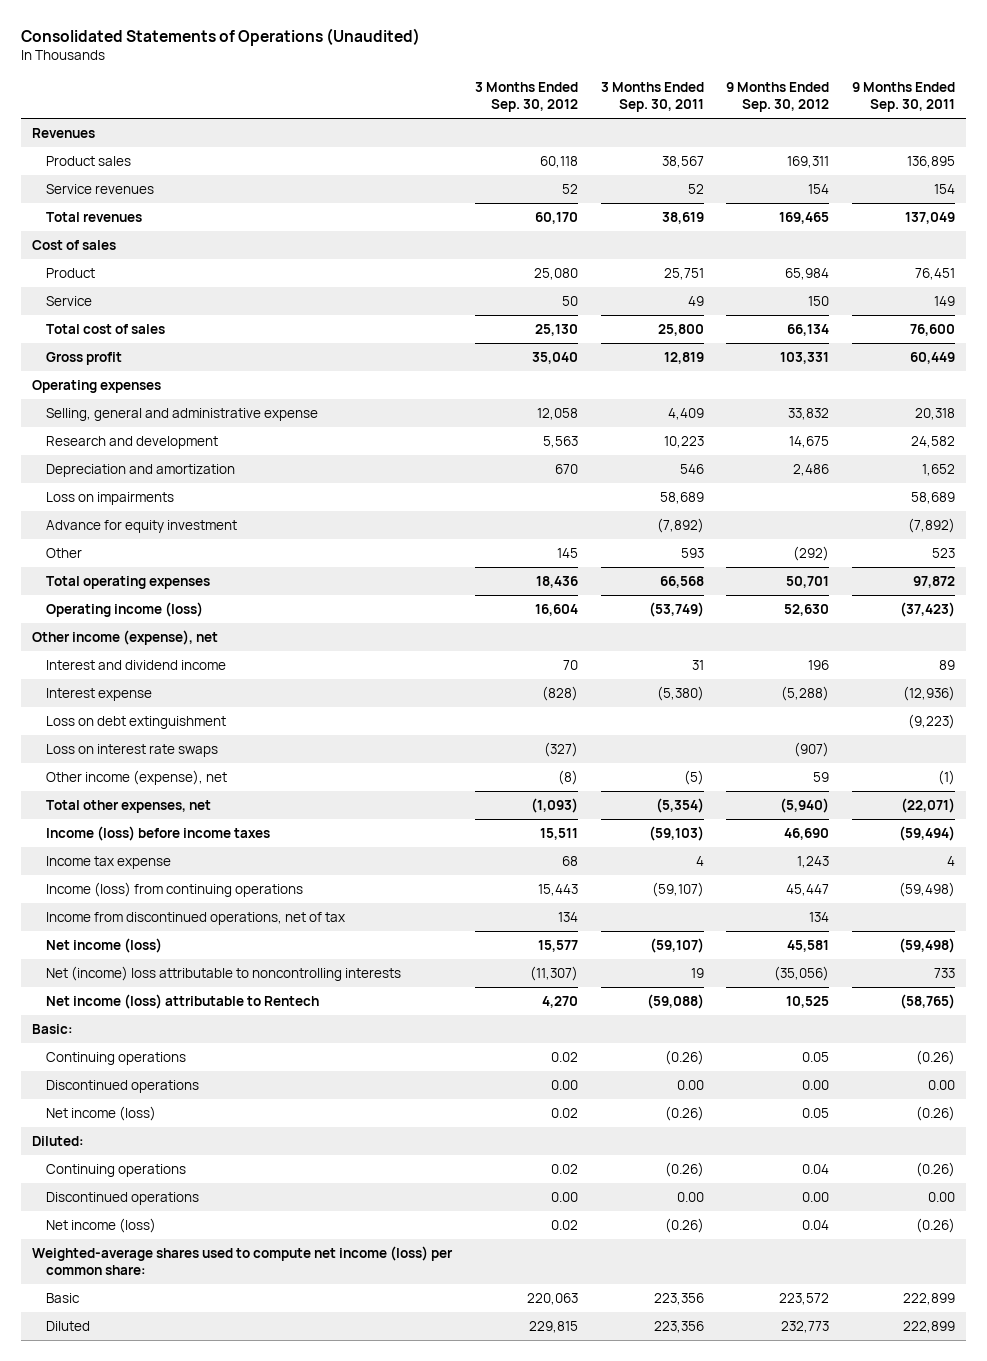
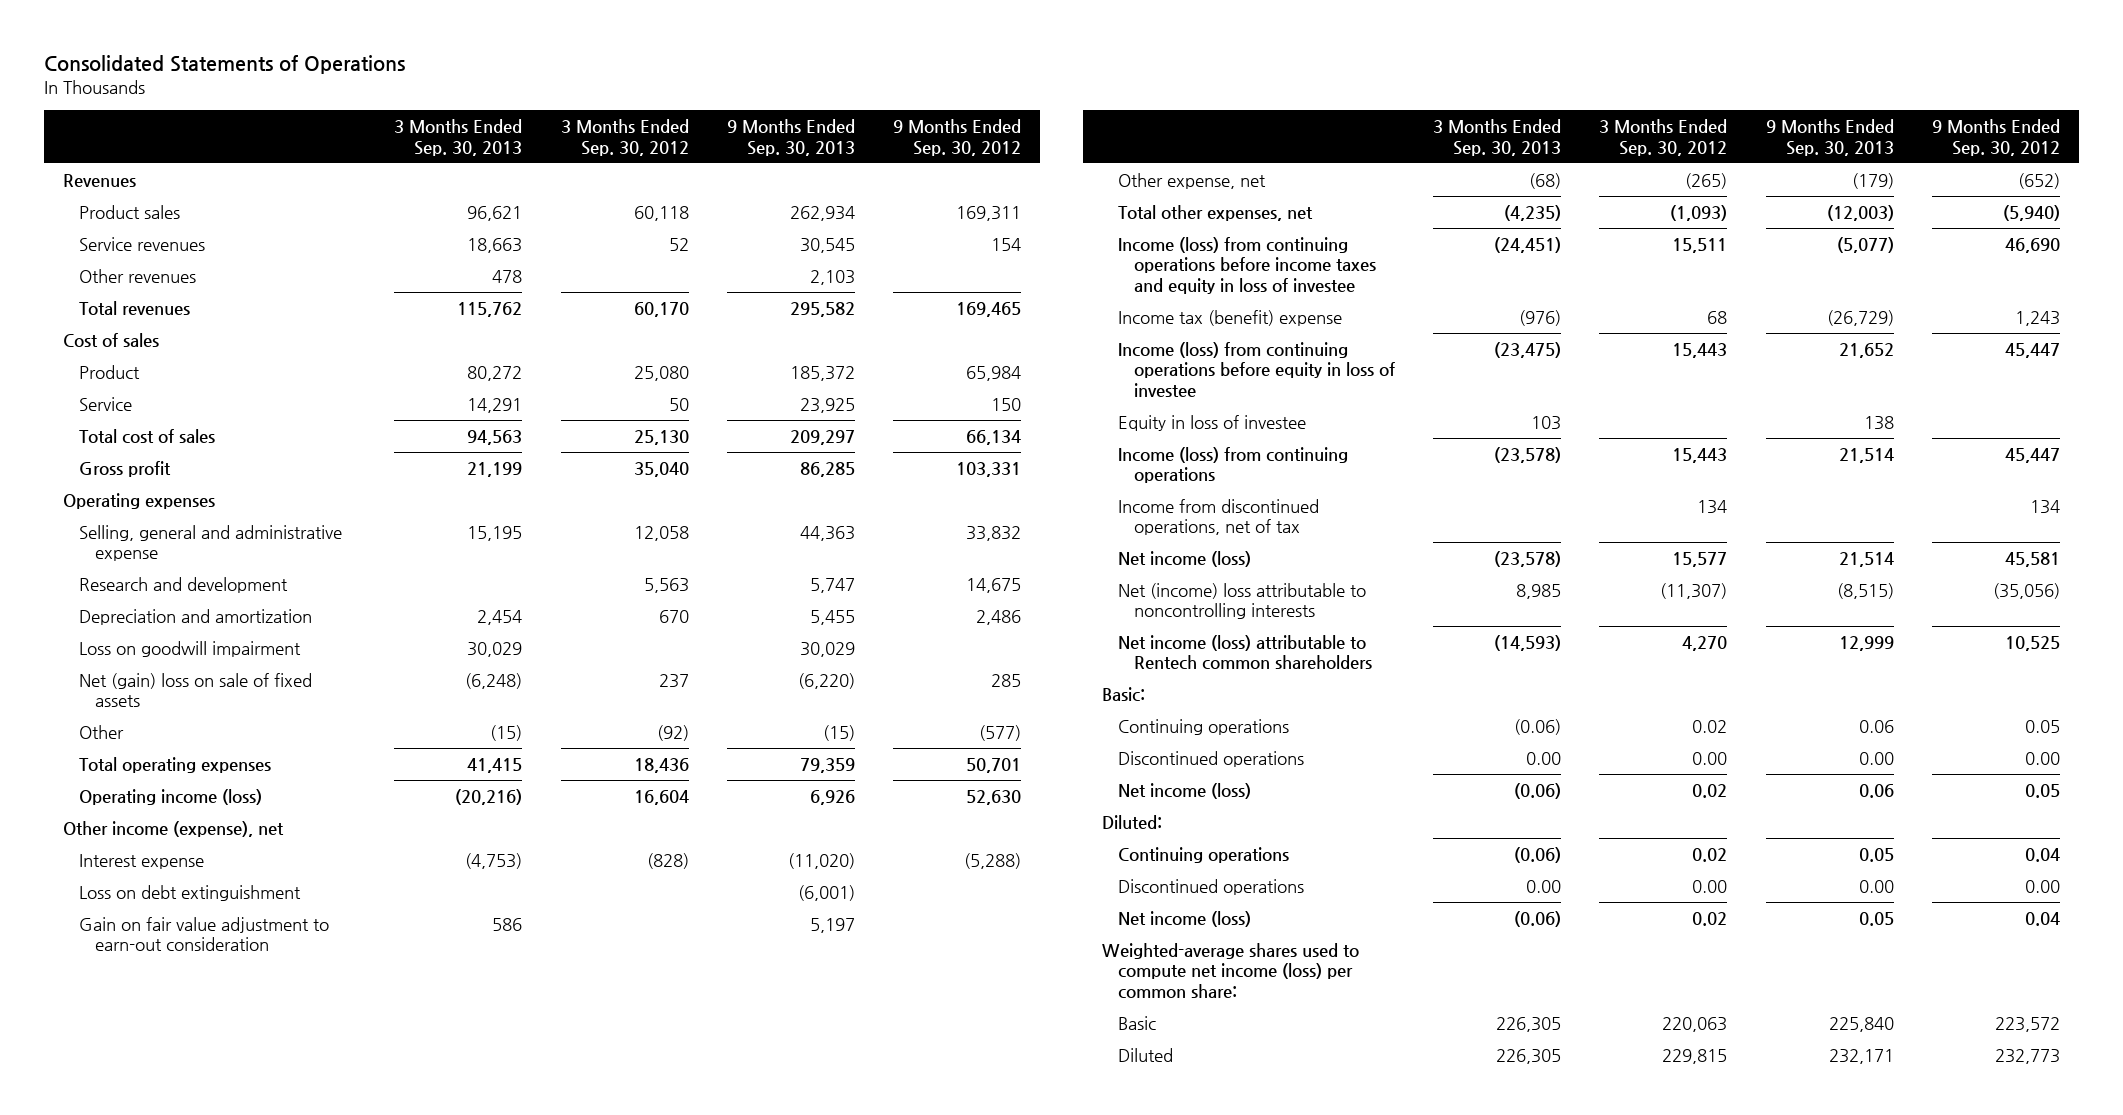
- Consolidated Statements of Operations (Unaudited)
+ Consolidated Statements of Operations
- | 3 Months Ended Sep. 30, 2012 | 3 Months Ended Sep. 30, 2011 | 9 Months Ended Sep. 30, 2012 | 9 Months Ended Sep. 30, 2011
+ | 3 Months Ended Sep. 30, 2013 | 3 Months Ended Sep. 30, 2012 | 9 Months Ended Sep. 30, 2013 | 9 Months Ended Sep. 30, 2012
+ Other revenues | 478 | | 2,103 |
- Loss on impairments | | 58,689 | | 58,689
- Advance for equity investment | | (7,892) | | (7,892)
- Other | 145 | 593 | (292) | 523
+ Loss on goodwill impairment | 30,029 | | 30,029 |
+ Net (gain) loss on sale of fixed assets | (6,248) | 237 | (6,220) | 285
+ Other | (15) | (92) | (15) | (577)
- Interest and dividend income | 70 | 31 | 196 | 89
- Loss on interest rate swaps | (327) | | (907) |
- Other income (expense), net | (8) | (5) | 59 | (1)
+ Gain on fair value adjustment to earn-out consideration | 586 | | 5,197 |
+ Other expense, net | (68) | (265) | (179) | (652)
- Income (loss) before income taxes | 15,511 | (59,103) | 46,690 | (59,494)
- Income tax expense | 68 | 4 | 1,243 | 4
+ Income (loss) from continuing operations before income taxes and equity in loss of investee | (24,451) | 15,511 | (5,077) | 46,690
+ Income tax (benefit) expense | (976) | 68 | (26,729) | 1,243
+ Income (loss) from continuing operations before equity in loss of investee | (23,475) | 15,443 | 21,652 | 45,447
+ Equity in loss of investee | 103 | | 138 |
- Net income (loss) attributable to Rentech | 4,270 | (59,088) | 10,525 | (58,765)
+ Net income (loss) attributable to Rentech common shareholders | (14,593) | 4,270 | 12,999 | 10,525

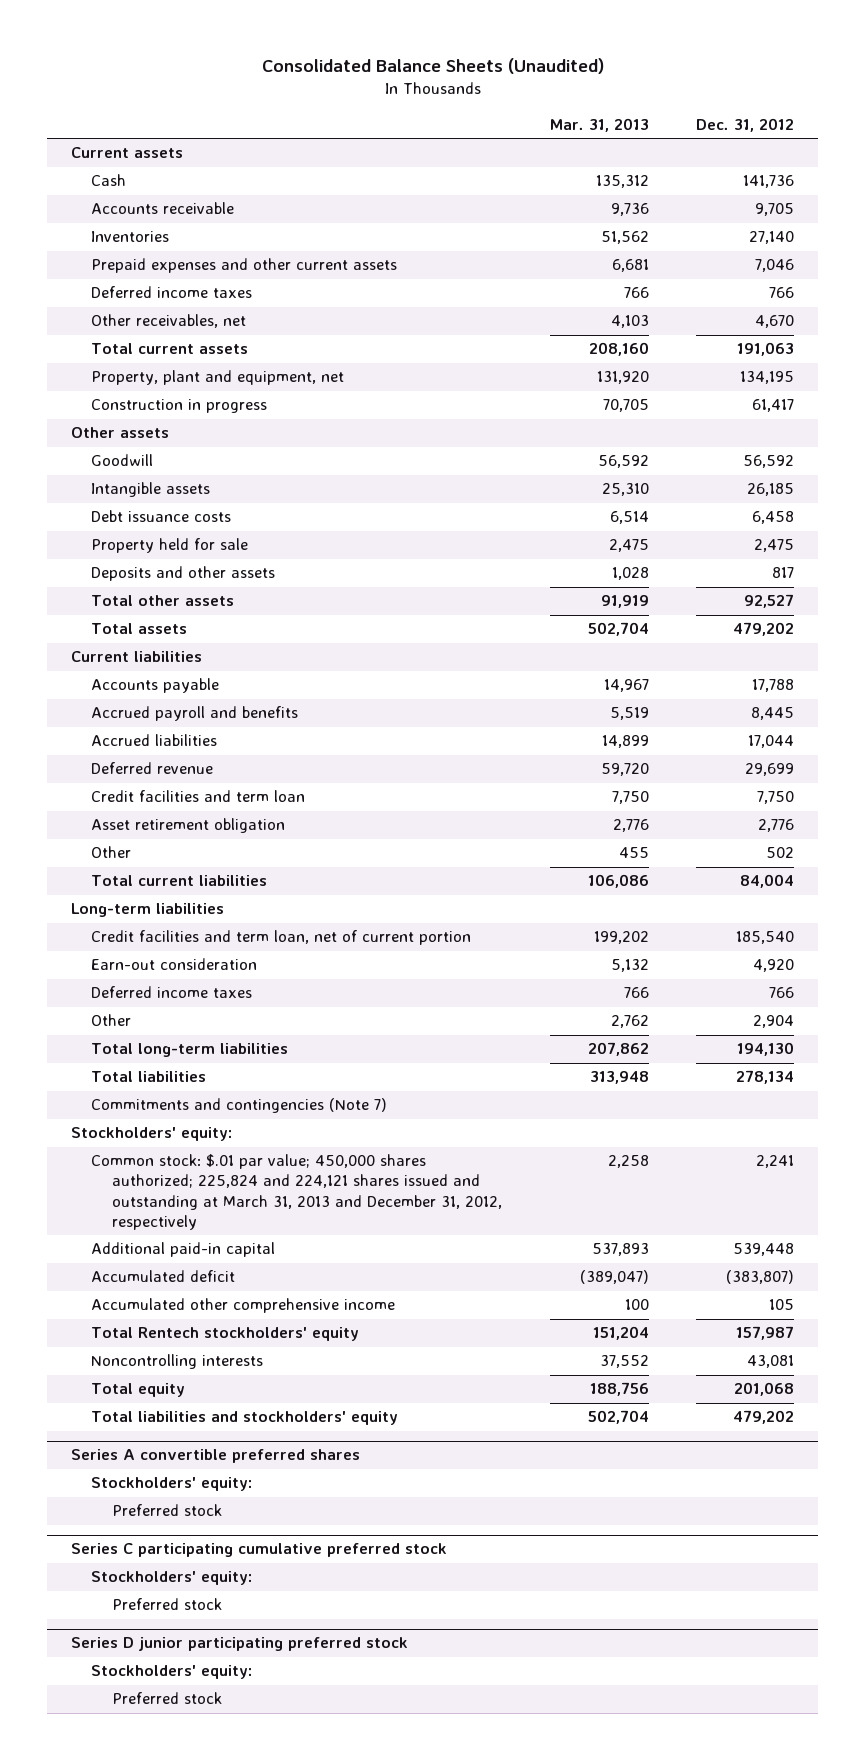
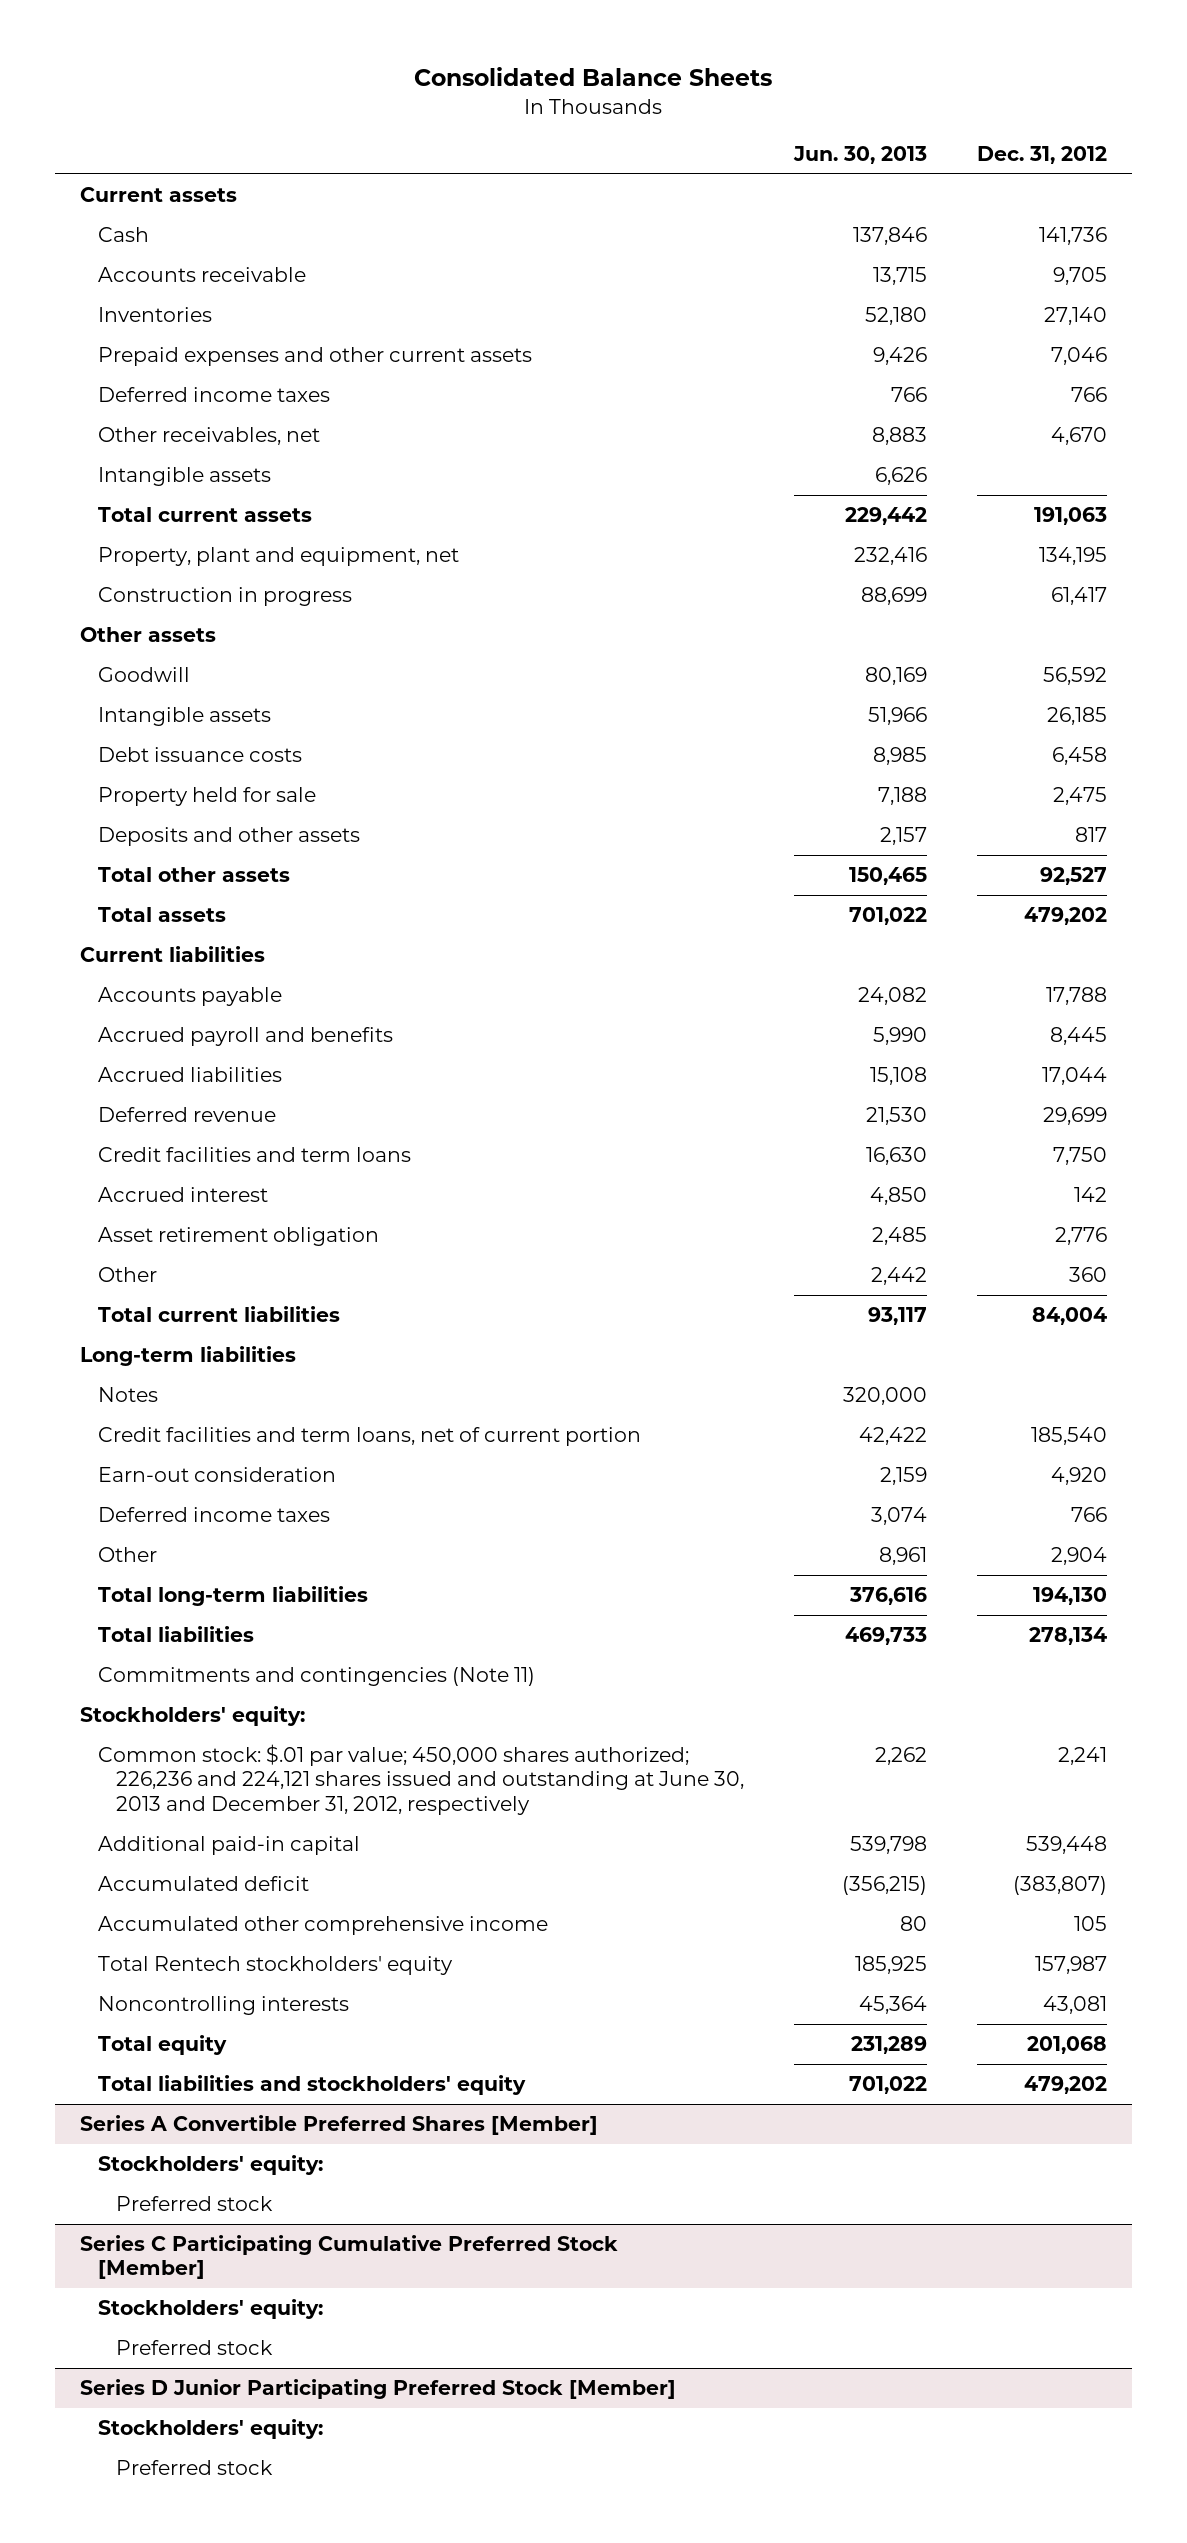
- Consolidated Balance Sheets (Unaudited)
+ Consolidated Balance Sheets
- | Mar. 31, 2013 | Dec. 31, 2012
+ | Jun. 30, 2013 | Dec. 31, 2012
+ Intangible assets | 6,626 |
- Credit facilities and term loan | 7,750 | 7,750
+ Credit facilities and term loans | 16,630 | 7,750
+ Accrued interest | 4,850 | 142
- Other | 455 | 502
+ Other | 2,442 | 360
- Credit facilities and term loan, net of current portion | 199,202 | 185,540
+ Notes | 320,000 |
+ Credit facilities and term loans, net of current portion | 42,422 | 185,540
- Commitments and contingencies (Note 7)
+ Commitments and contingencies (Note 11)
- Common stock: $.01 par value; 450,000 shares authorized; 225,824 and 224,121 shares issued and outstanding at March 31, 2013 and December 31, 2012, respectively | 2,258 | 2,241
+ Common stock: $.01 par value; 450,000 shares authorized; 226,236 and 224,121 shares issued and outstanding at June 30, 2013 and December 31, 2012, respectively | 2,262 | 2,241
- Series A convertible preferred shares
+ Series A Convertible Preferred Shares [Member]
- Series C participating cumulative preferred stock
+ Series C Participating Cumulative Preferred Stock [Member]
- Series D junior participating preferred stock
+ Series D Junior Participating Preferred Stock [Member]

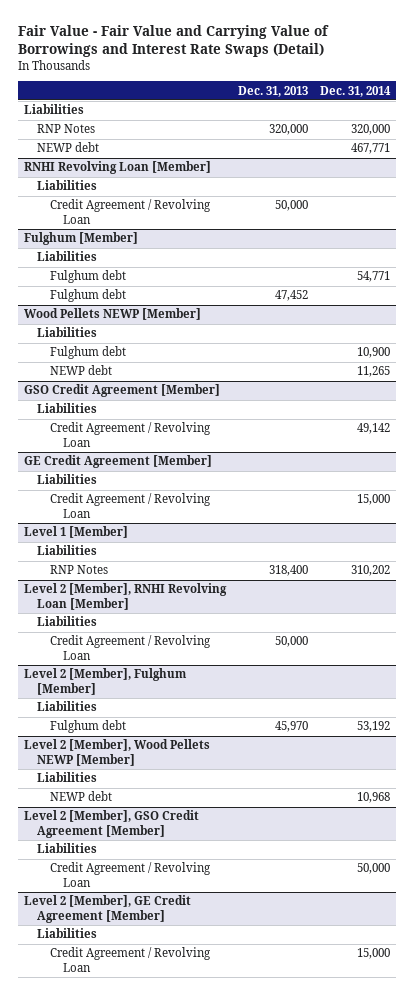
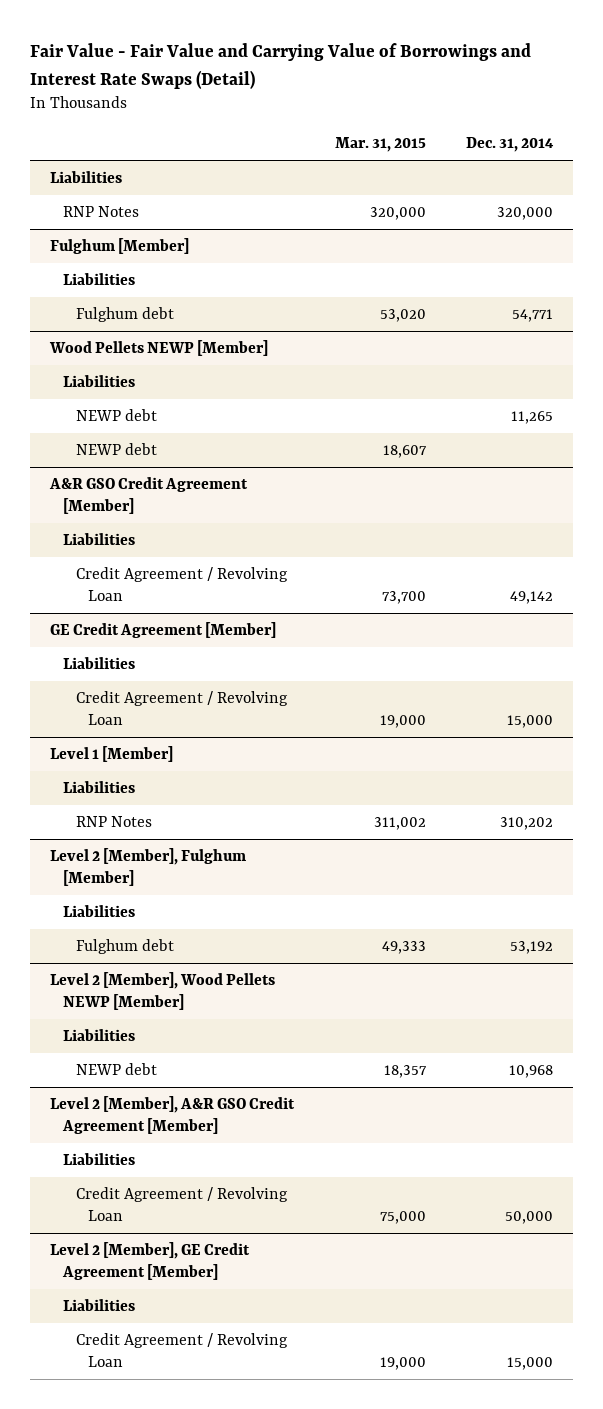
- | Dec. 31, 2013 | Dec. 31, 2014
+ | Mar. 31, 2015 | Dec. 31, 2014
- NEWP debt | | 467,771
- RNHI Revolving Loan [Member]
- Liabilities
- Credit Agreement / Revolving Loan | 50,000 |
@ Fulghum [Member]
- Fulghum debt | 47,452 |
@ Wood Pellets NEWP [Member]
- Fulghum debt | | 10,900
- GSO Credit Agreement [Member]
@ Wood Pellets NEWP [Member]
+ NEWP debt | 18,607 |
+ A&R GSO Credit Agreement [Member]
- Level 2 [Member], RNHI Revolving Loan [Member]
- Liabilities
- Credit Agreement / Revolving Loan | 50,000 |
- Level 2 [Member], GSO Credit Agreement [Member]
+ Level 2 [Member], A&R GSO Credit Agreement [Member]

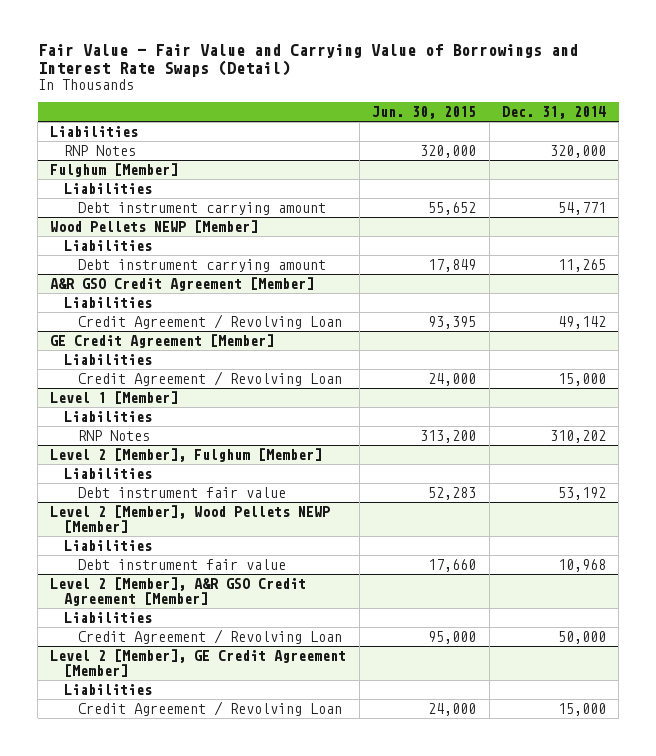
- | Mar. 31, 2015 | Dec. 31, 2014
+ | Jun. 30, 2015 | Dec. 31, 2014
@ Fulghum [Member]
- Fulghum debt | 53,020 | 54,771
+ Debt instrument carrying amount | 55,652 | 54,771
@ Wood Pellets NEWP [Member]
- NEWP debt | | 11,265
- NEWP debt | 18,607 |
+ Debt instrument carrying amount | 17,849 | 11,265
@ Level 2 [Member], Fulghum [Member]
- Fulghum debt | 49,333 | 53,192
+ Debt instrument fair value | 52,283 | 53,192
@ Level 2 [Member], Wood Pellets NEWP [Member]
- NEWP debt | 18,357 | 10,968
+ Debt instrument fair value | 17,660 | 10,968

